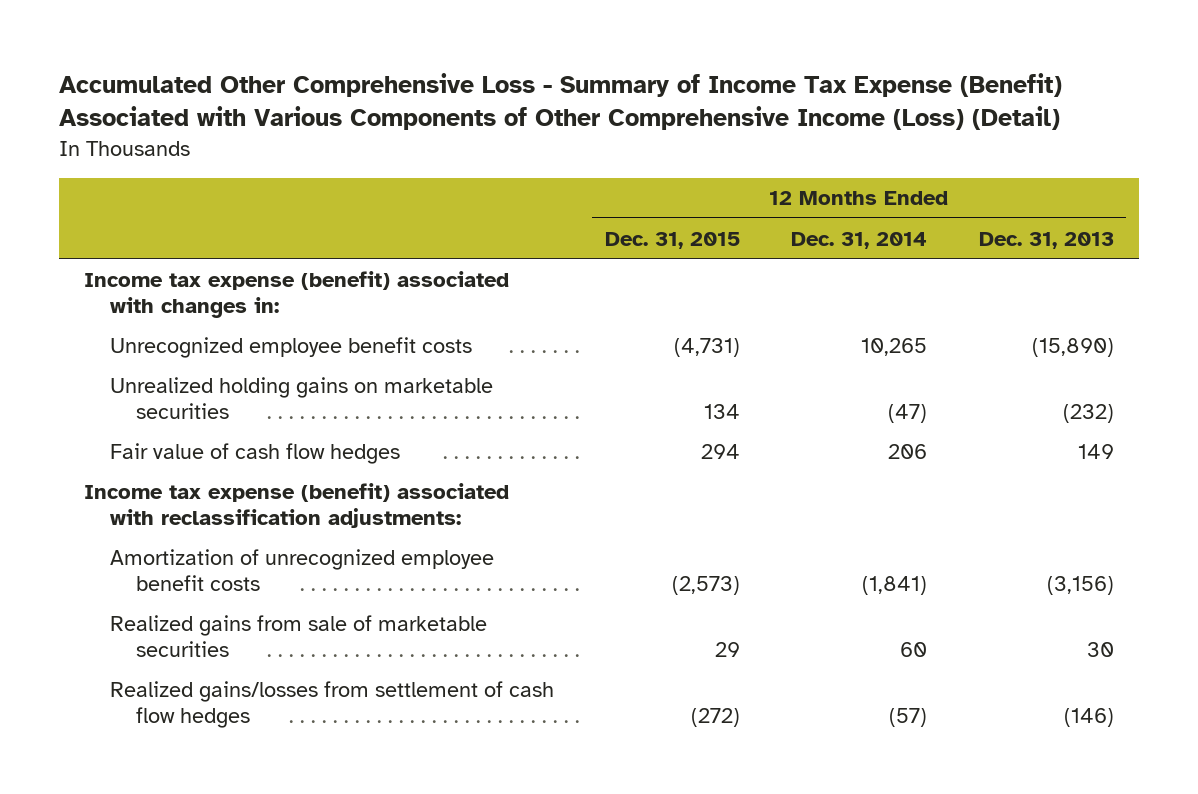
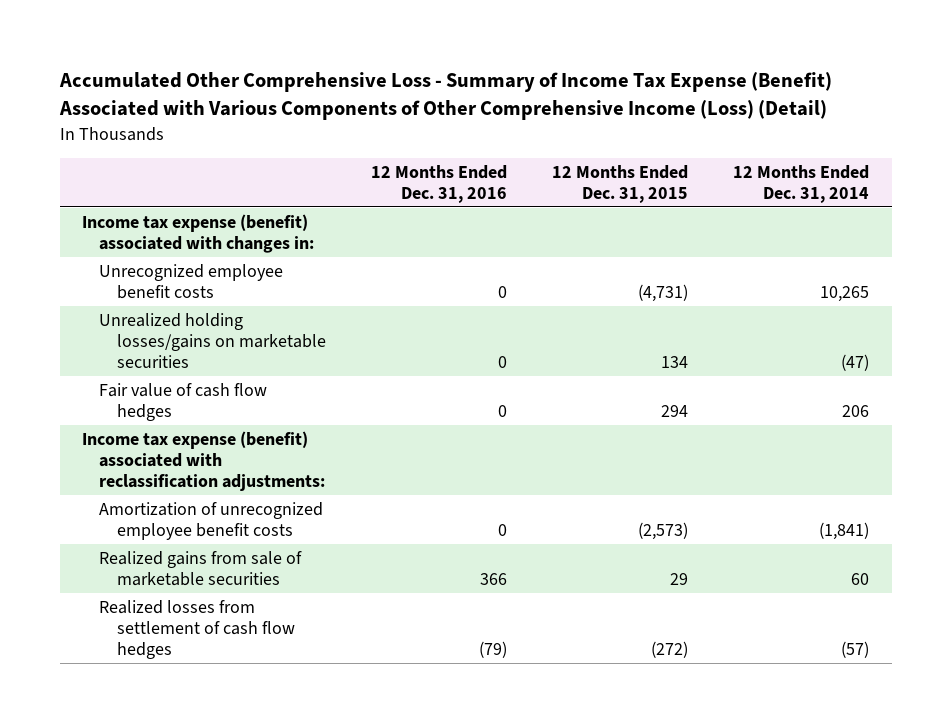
- | 12 Months Ended Dec. 31, 2015 | 12 Months Ended Dec. 31, 2014 | 12 Months Ended Dec. 31, 2013
+ | 12 Months Ended Dec. 31, 2016 | 12 Months Ended Dec. 31, 2015 | 12 Months Ended Dec. 31, 2014
- Unrealized holding gains on marketable securities | 134 | (47) | (232)
+ Unrealized holding losses/gains on marketable securities | 0 | 134 | (47)
- Realized gains/losses from settlement of cash flow hedges | (272) | (57) | (146)
+ Realized losses from settlement of cash flow hedges | (79) | (272) | (57)

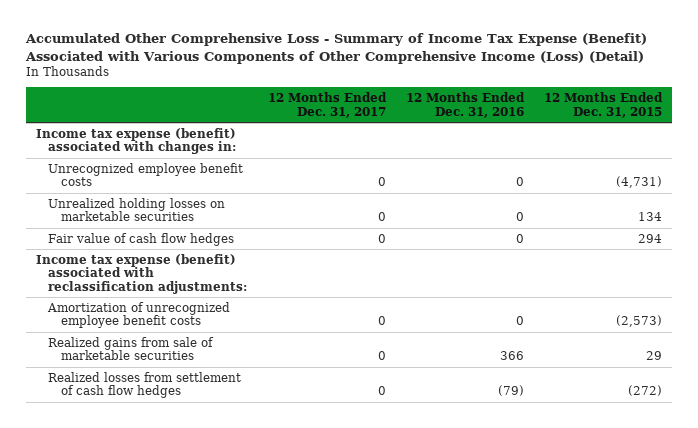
- | 12 Months Ended Dec. 31, 2016 | 12 Months Ended Dec. 31, 2015 | 12 Months Ended Dec. 31, 2014
+ | 12 Months Ended Dec. 31, 2017 | 12 Months Ended Dec. 31, 2016 | 12 Months Ended Dec. 31, 2015
- Unrealized holding losses/gains on marketable securities | 0 | 134 | (47)
+ Unrealized holding losses on marketable securities | 0 | 0 | 134

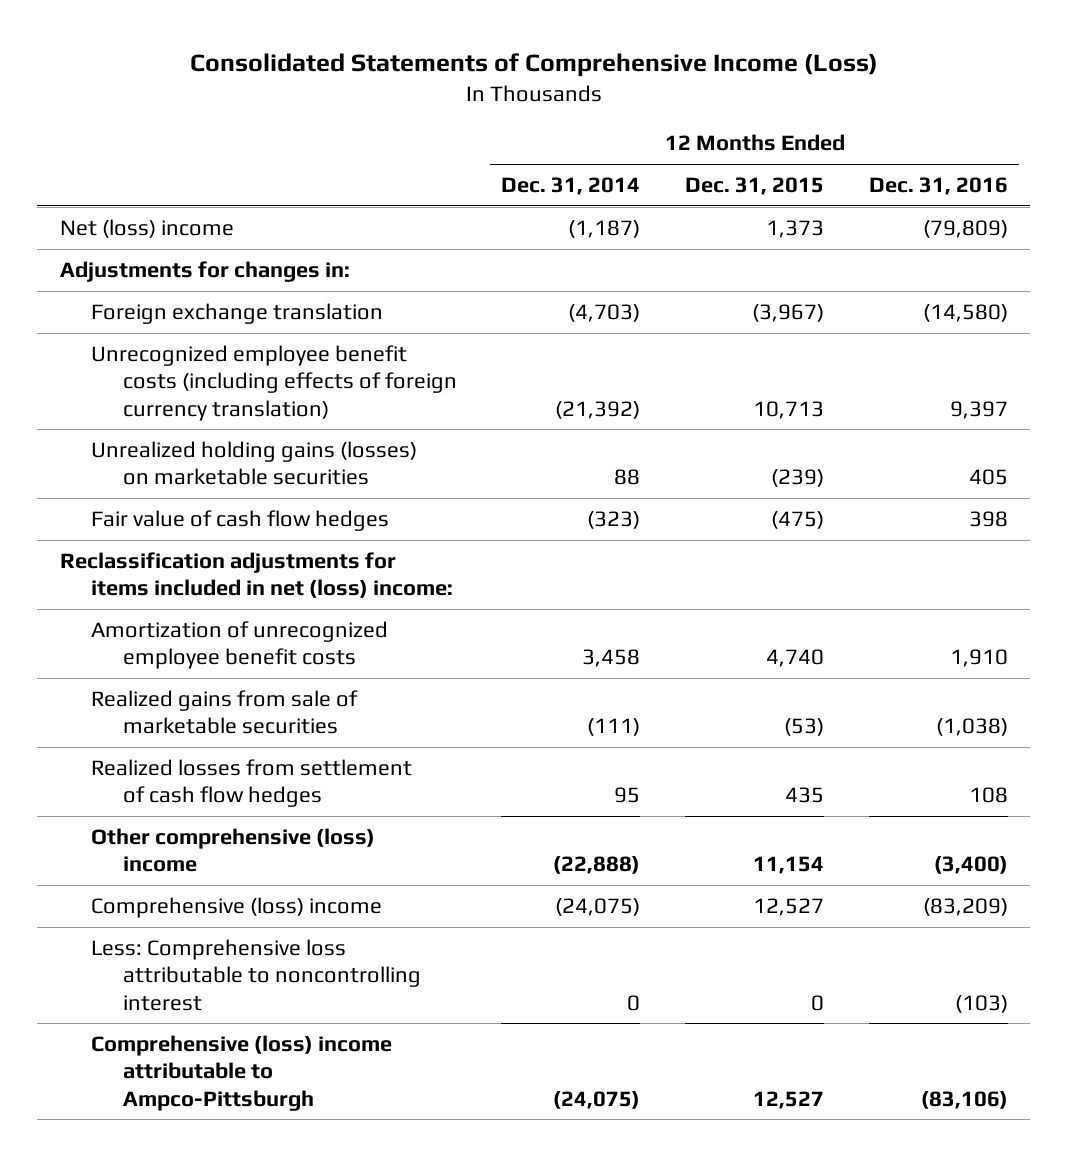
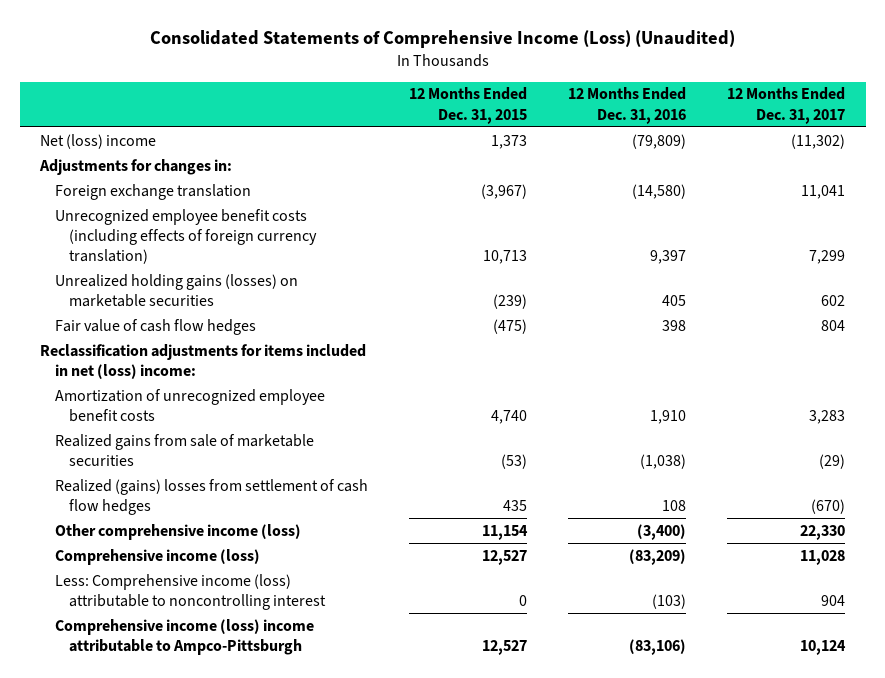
- Consolidated Statements of Comprehensive Income (Loss)
+ Consolidated Statements of Comprehensive Income (Loss) (Unaudited)
- | 12 Months Ended Dec. 31, 2014 | 12 Months Ended Dec. 31, 2015 | 12 Months Ended Dec. 31, 2016
+ | 12 Months Ended Dec. 31, 2015 | 12 Months Ended Dec. 31, 2016 | 12 Months Ended Dec. 31, 2017
- Realized losses from settlement of cash flow hedges | 95 | 435 | 108
- Other comprehensive (loss) income | (22,888) | 11,154 | (3,400)
- Comprehensive (loss) income | (24,075) | 12,527 | (83,209)
- Less: Comprehensive loss attributable to noncontrolling interest | 0 | 0 | (103)
- Comprehensive (loss) income attributable to Ampco-Pittsburgh | (24,075) | 12,527 | (83,106)
+ Realized (gains) losses from settlement of cash flow hedges | 435 | 108 | (670)
+ Other comprehensive income (loss) | 11,154 | (3,400) | 22,330
+ Comprehensive income (loss) | 12,527 | (83,209) | 11,028
+ Less: Comprehensive income (loss) attributable to noncontrolling interest | 0 | (103) | 904
+ Comprehensive income (loss) income attributable to Ampco-Pittsburgh | 12,527 | (83,106) | 10,124

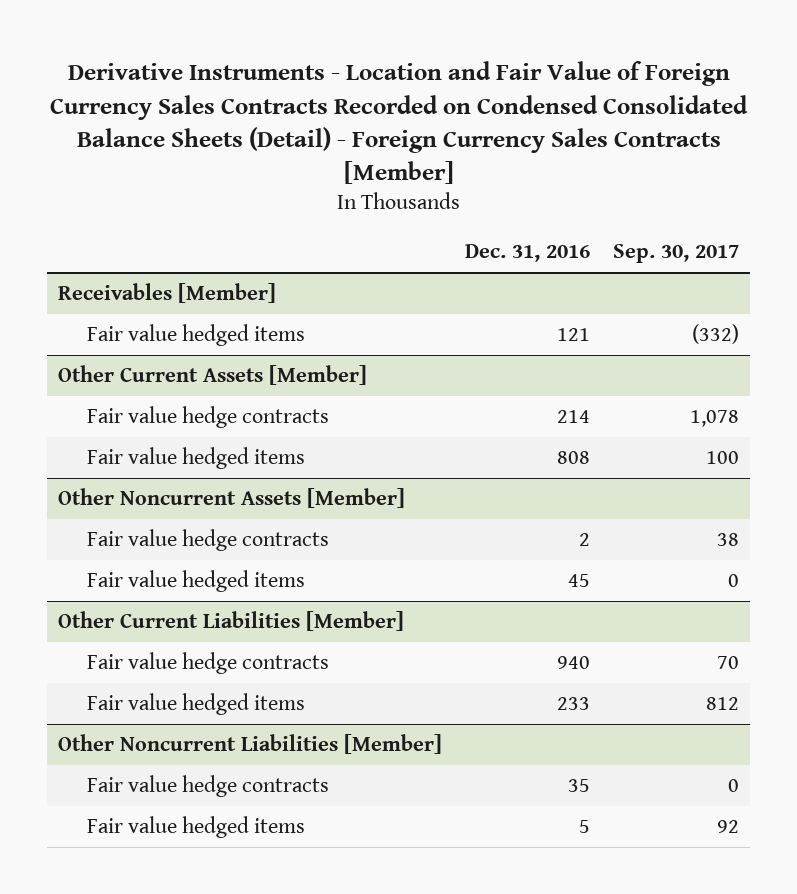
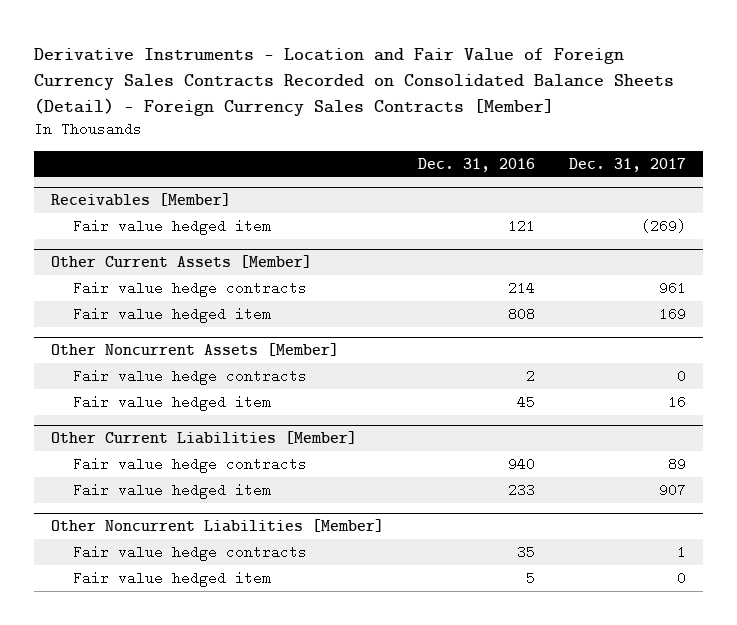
- Derivative Instruments - Location and Fair Value of Foreign Currency Sales Contracts Recorded on Condensed Consolidated Balance Sheets (Detail) - Foreign Currency Sales Contracts [Member]
+ Derivative Instruments - Location and Fair Value of Foreign Currency Sales Contracts Recorded on Consolidated Balance Sheets (Detail) - Foreign Currency Sales Contracts [Member]
- | Dec. 31, 2016 | Sep. 30, 2017
+ | Dec. 31, 2016 | Dec. 31, 2017
@ Receivables [Member]
- Fair value hedged items | 121 | (332)
+ Fair value hedged item | 121 | (269)
@ Other Current Assets [Member]
- Fair value hedged items | 808 | 100
+ Fair value hedged item | 808 | 169
@ Other Noncurrent Assets [Member]
- Fair value hedged items | 45 | 0
+ Fair value hedged item | 45 | 16
@ Other Current Liabilities [Member]
- Fair value hedged items | 233 | 812
+ Fair value hedged item | 233 | 907
@ Other Noncurrent Liabilities [Member]
- Fair value hedged items | 5 | 92
+ Fair value hedged item | 5 | 0

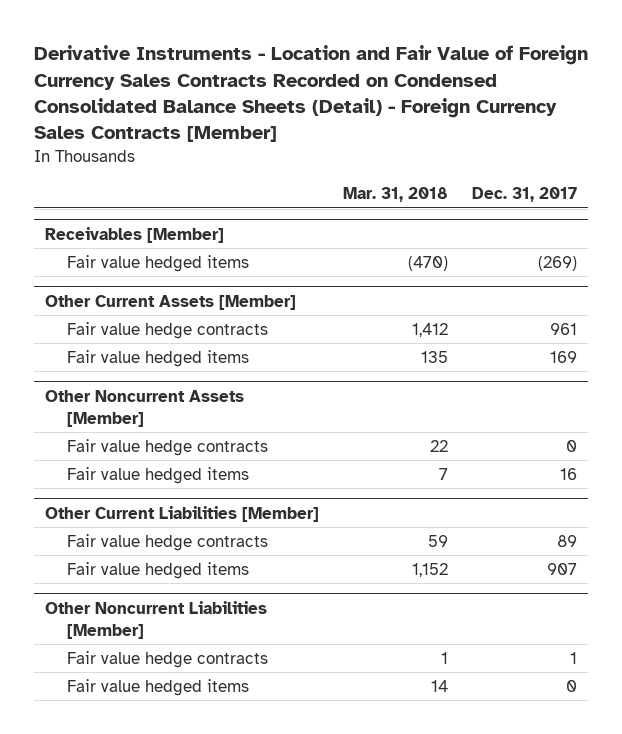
- Derivative Instruments - Location and Fair Value of Foreign Currency Sales Contracts Recorded on Consolidated Balance Sheets (Detail) - Foreign Currency Sales Contracts [Member]
+ Derivative Instruments - Location and Fair Value of Foreign Currency Sales Contracts Recorded on Condensed Consolidated Balance Sheets (Detail) - Foreign Currency Sales Contracts [Member]
- | Dec. 31, 2016 | Dec. 31, 2017
+ | Mar. 31, 2018 | Dec. 31, 2017
@ Receivables [Member]
- Fair value hedged item | 121 | (269)
+ Fair value hedged items | (470) | (269)
@ Other Current Assets [Member]
- Fair value hedged item | 808 | 169
+ Fair value hedged items | 135 | 169
@ Other Noncurrent Assets [Member]
- Fair value hedged item | 45 | 16
+ Fair value hedged items | 7 | 16
@ Other Current Liabilities [Member]
- Fair value hedged item | 233 | 907
+ Fair value hedged items | 1,152 | 907
@ Other Noncurrent Liabilities [Member]
- Fair value hedged item | 5 | 0
+ Fair value hedged items | 14 | 0

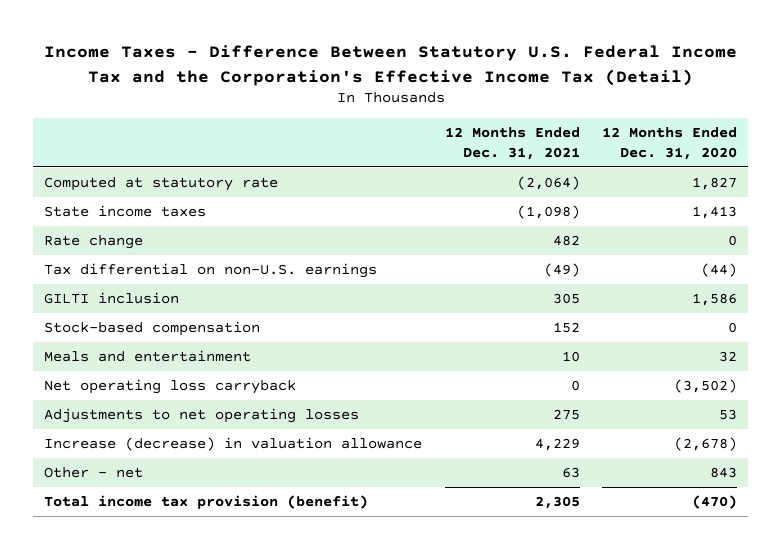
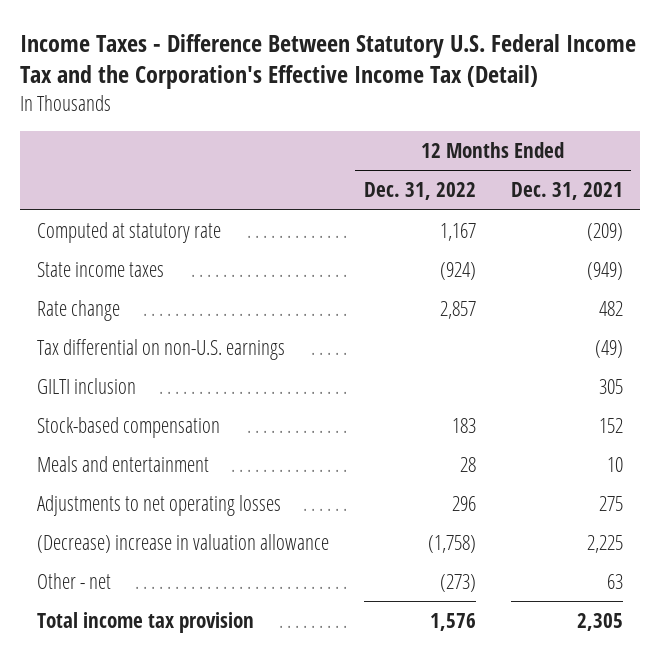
- | 12 Months Ended Dec. 31, 2021 | 12 Months Ended Dec. 31, 2020
+ | 12 Months Ended Dec. 31, 2022 | 12 Months Ended Dec. 31, 2021
- Computed at statutory rate | (2,064) | 1,827
- State income taxes | (1,098) | 1,413
+ Computed at statutory rate | 1,167 | (209)
+ State income taxes | (924) | (949)
- Net operating loss carryback | 0 | (3,502)
- Increase (decrease) in valuation allowance | 4,229 | (2,678)
+ (Decrease) increase in valuation allowance | (1,758) | 2,225
- Total income tax provision (benefit) | 2,305 | (470)
+ Total income tax provision | 1,576 | 2,305

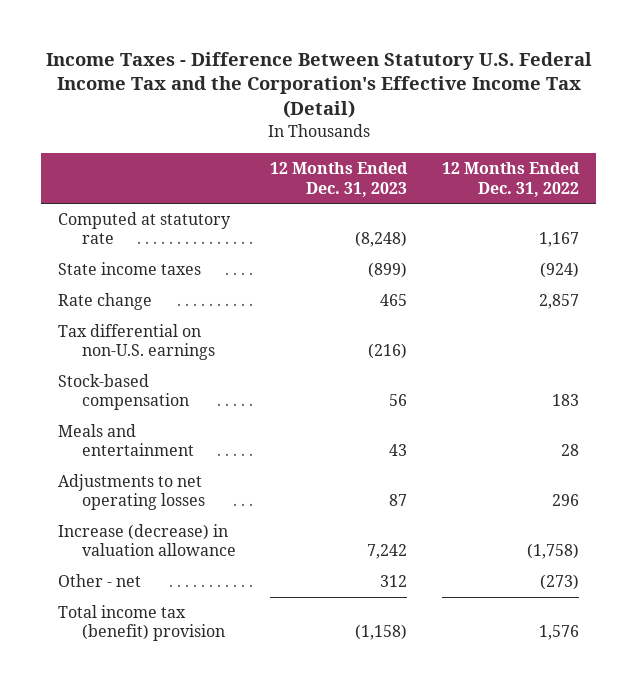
- | 12 Months Ended Dec. 31, 2022 | 12 Months Ended Dec. 31, 2021
+ | 12 Months Ended Dec. 31, 2023 | 12 Months Ended Dec. 31, 2022
- GILTI inclusion | | 305
- (Decrease) increase in valuation allowance | (1,758) | 2,225
+ Increase (decrease) in valuation allowance | 7,242 | (1,758)
- Total income tax provision | 1,576 | 2,305
+ Total income tax (benefit) provision | (1,158) | 1,576

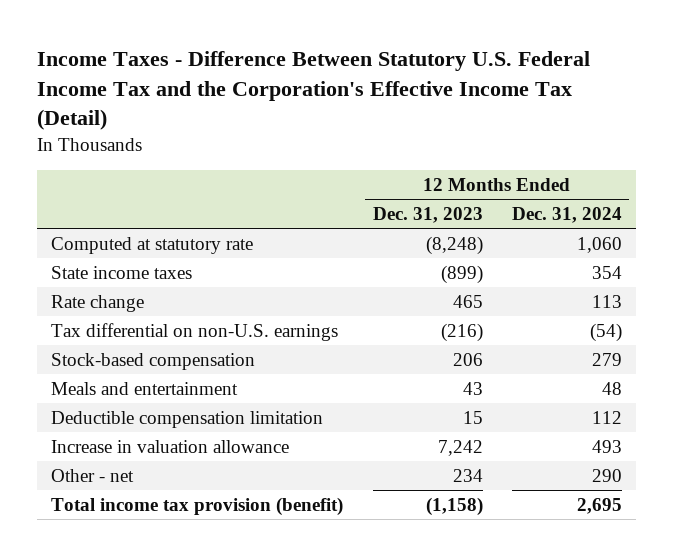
- | 12 Months Ended Dec. 31, 2023 | 12 Months Ended Dec. 31, 2022
+ | 12 Months Ended Dec. 31, 2023 | 12 Months Ended Dec. 31, 2024
- Stock-based compensation | 56 | 183
+ Stock-based compensation | 206 | 279
- Adjustments to net operating losses | 87 | 296
- Increase (decrease) in valuation allowance | 7,242 | (1,758)
- Other - net | 312 | (273)
- Total income tax (benefit) provision | (1,158) | 1,576
+ Deductible compensation limitation | 15 | 112
+ Increase in valuation allowance | 7,242 | 493
+ Other - net | 234 | 290
+ Total income tax provision (benefit) | (1,158) | 2,695

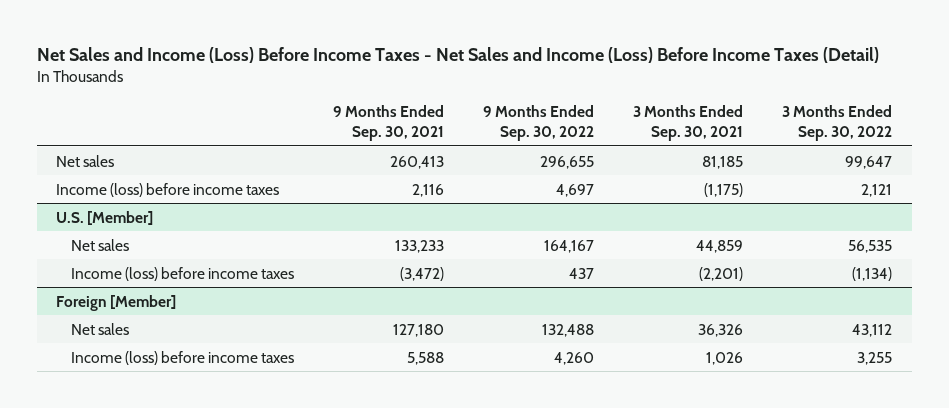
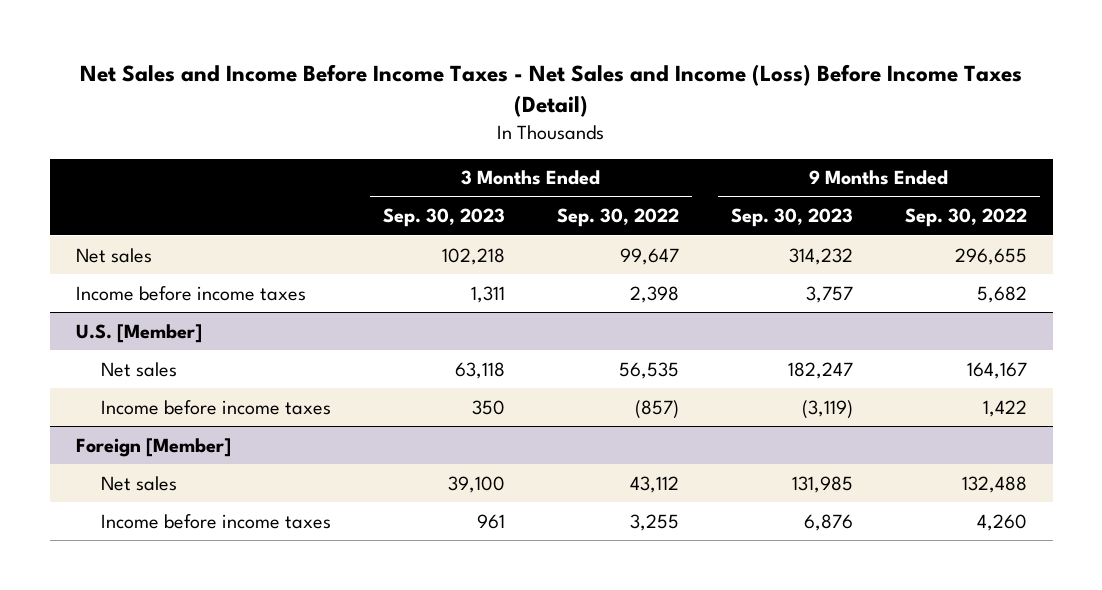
- Net Sales and Income (Loss) Before Income Taxes - Net Sales and Income (Loss) Before Income Taxes (Detail)
+ Net Sales and Income Before Income Taxes - Net Sales and Income (Loss) Before Income Taxes (Detail)
- | 9 Months Ended Sep. 30, 2021 | 9 Months Ended Sep. 30, 2022 | 3 Months Ended Sep. 30, 2021 | 3 Months Ended Sep. 30, 2022
+ | 3 Months Ended Sep. 30, 2023 | 3 Months Ended Sep. 30, 2022 | 9 Months Ended Sep. 30, 2023 | 9 Months Ended Sep. 30, 2022
- Income (loss) before income taxes | 2,116 | 4,697 | (1,175) | 2,121
+ Income before income taxes | 1,311 | 2,398 | 3,757 | 5,682
@ U.S. [Member]
- Income (loss) before income taxes | (3,472) | 437 | (2,201) | (1,134)
+ Income before income taxes | 350 | (857) | (3,119) | 1,422
@ Foreign [Member]
- Income (loss) before income taxes | 5,588 | 4,260 | 1,026 | 3,255
+ Income before income taxes | 961 | 3,255 | 6,876 | 4,260

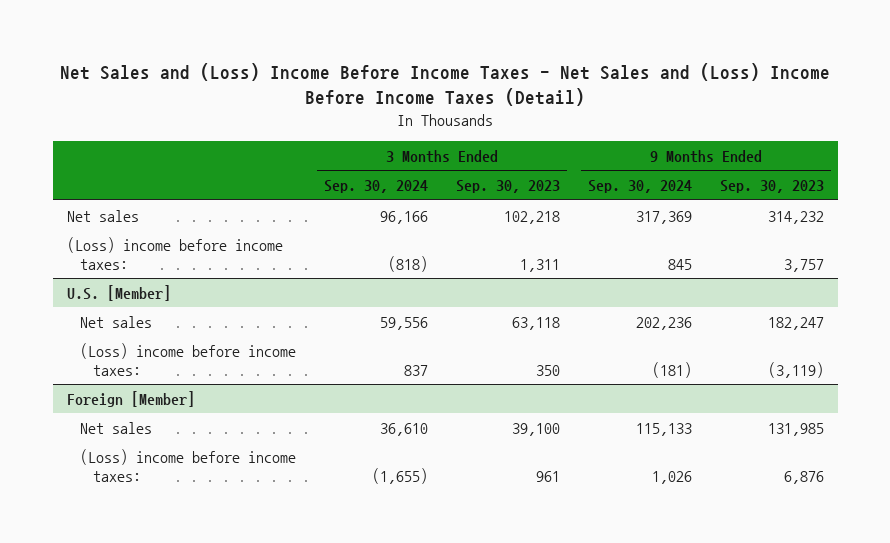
- Net Sales and Income Before Income Taxes - Net Sales and Income (Loss) Before Income Taxes (Detail)
+ Net Sales and (Loss) Income Before Income Taxes - Net Sales and (Loss) Income Before Income Taxes (Detail)
- | 3 Months Ended Sep. 30, 2023 | 3 Months Ended Sep. 30, 2022 | 9 Months Ended Sep. 30, 2023 | 9 Months Ended Sep. 30, 2022
+ | 3 Months Ended Sep. 30, 2024 | 3 Months Ended Sep. 30, 2023 | 9 Months Ended Sep. 30, 2024 | 9 Months Ended Sep. 30, 2023
- Income before income taxes | 1,311 | 2,398 | 3,757 | 5,682
+ (Loss) income before income taxes: | (818) | 1,311 | 845 | 3,757
@ U.S. [Member]
- Income before income taxes | 350 | (857) | (3,119) | 1,422
+ (Loss) income before income taxes: | 837 | 350 | (181) | (3,119)
@ Foreign [Member]
- Income before income taxes | 961 | 3,255 | 6,876 | 4,260
+ (Loss) income before income taxes: | (1,655) | 961 | 1,026 | 6,876

